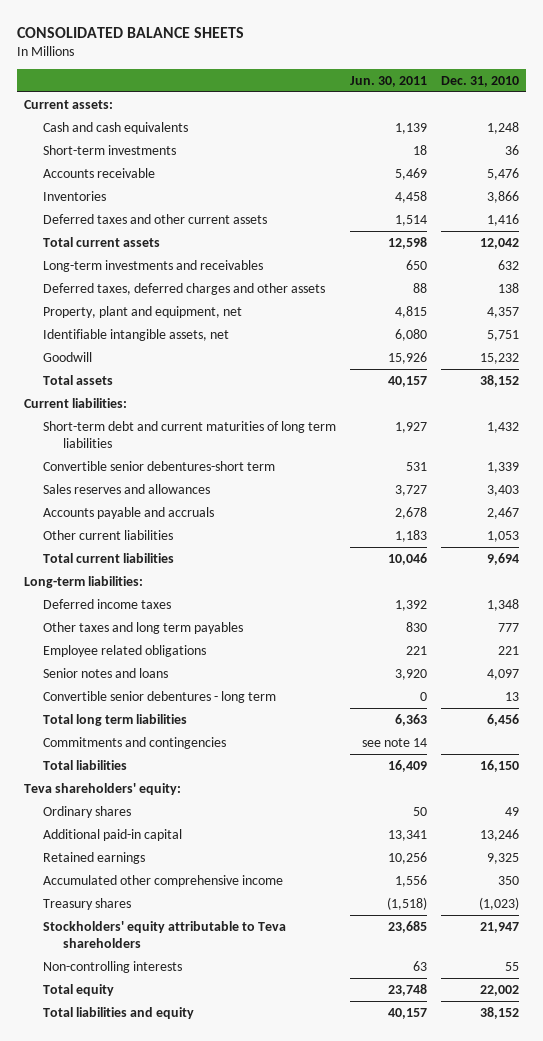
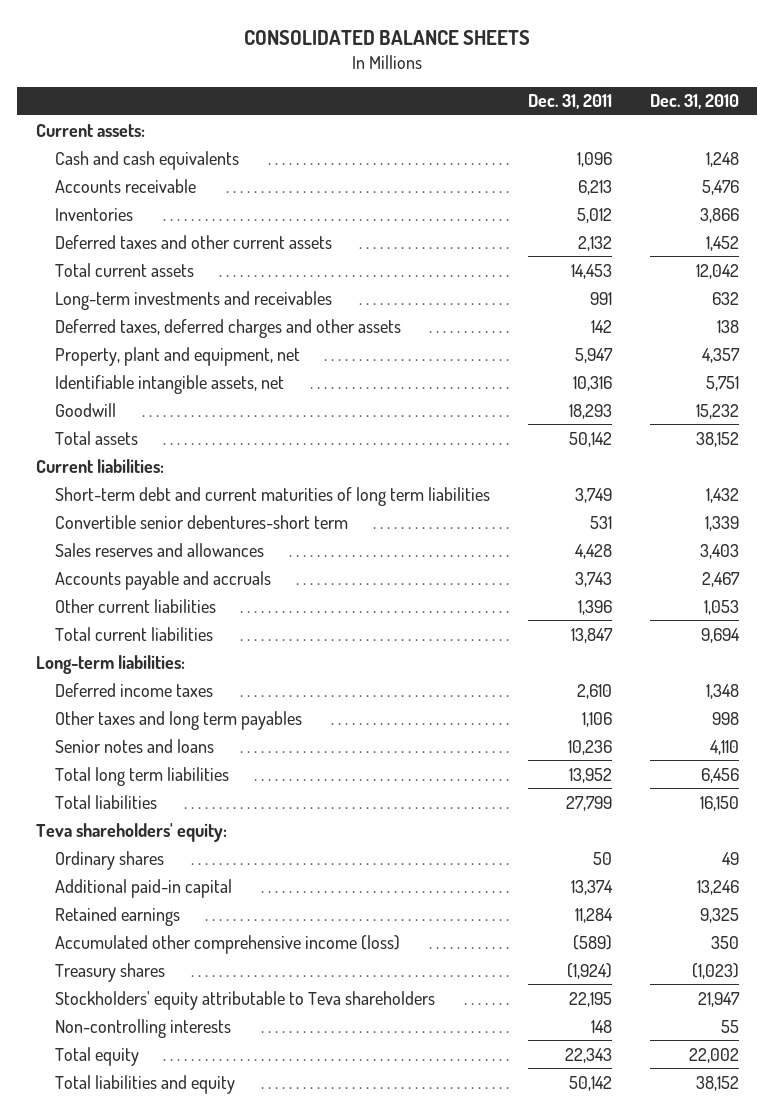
- | Jun. 30, 2011 | Dec. 31, 2010
+ | Dec. 31, 2011 | Dec. 31, 2010
- Short-term investments | 18 | 36
- Deferred taxes and other current assets | 1,514 | 1,416
+ Deferred taxes and other current assets | 2,132 | 1,452
- Other taxes and long term payables | 830 | 777
- Employee related obligations | 221 | 221
- Senior notes and loans | 3,920 | 4,097
- Convertible senior debentures - long term | 0 | 13
+ Other taxes and long term payables | 1,106 | 998
+ Senior notes and loans | 10,236 | 4,110
- Commitments and contingencies | see note 14 |
- Accumulated other comprehensive income | 1,556 | 350
+ Accumulated other comprehensive income (loss) | (589) | 350

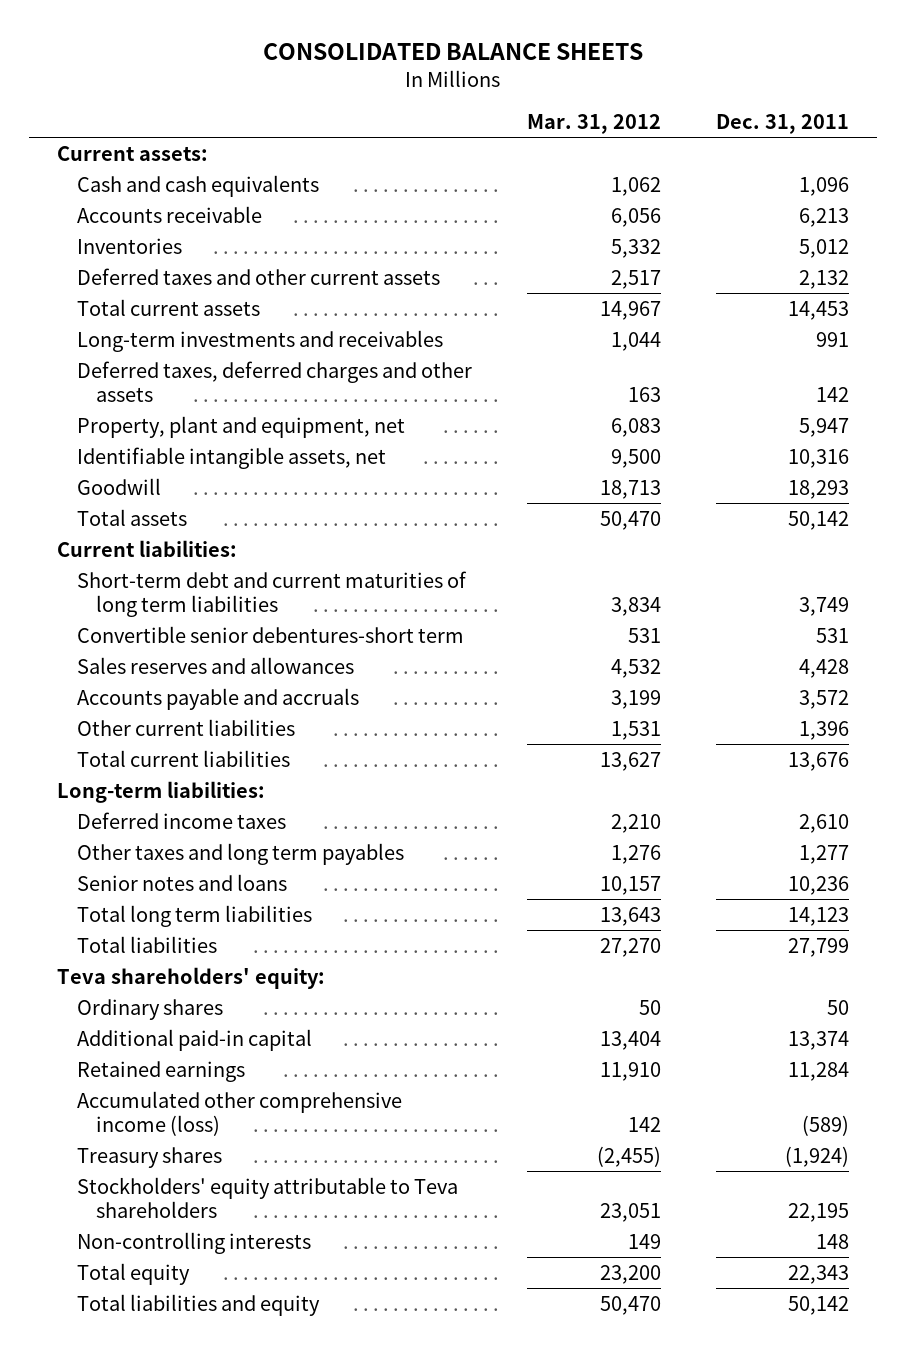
- | Dec. 31, 2011 | Dec. 31, 2010
+ | Mar. 31, 2012 | Dec. 31, 2011
- Accounts payable and accruals | 3,743 | 2,467
+ Accounts payable and accruals | 3,199 | 3,572
- Total current liabilities | 13,847 | 9,694
+ Total current liabilities | 13,627 | 13,676
- Other taxes and long term payables | 1,106 | 998
+ Other taxes and long term payables | 1,276 | 1,277
- Total long term liabilities | 13,952 | 6,456
+ Total long term liabilities | 13,643 | 14,123

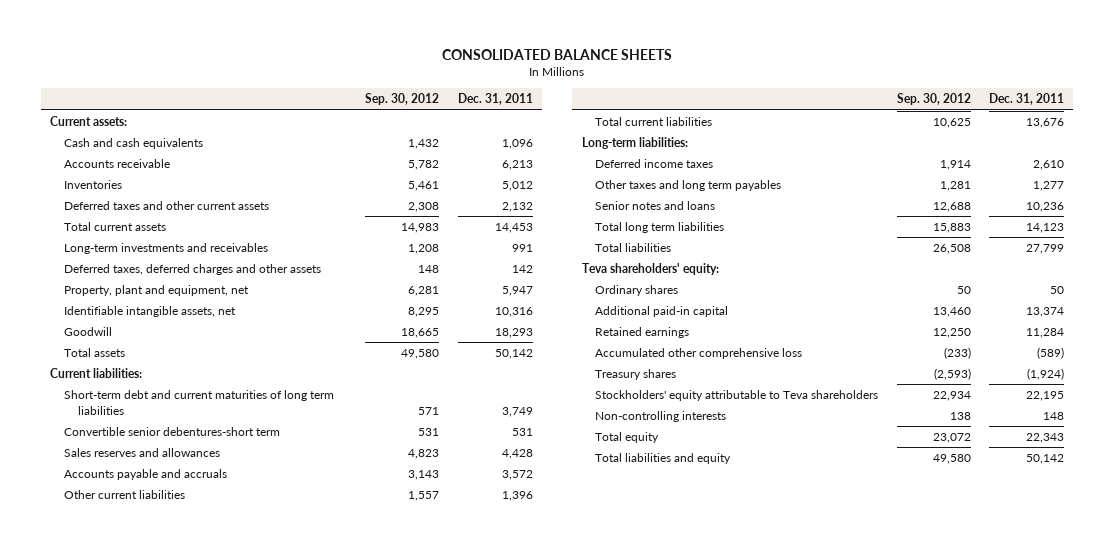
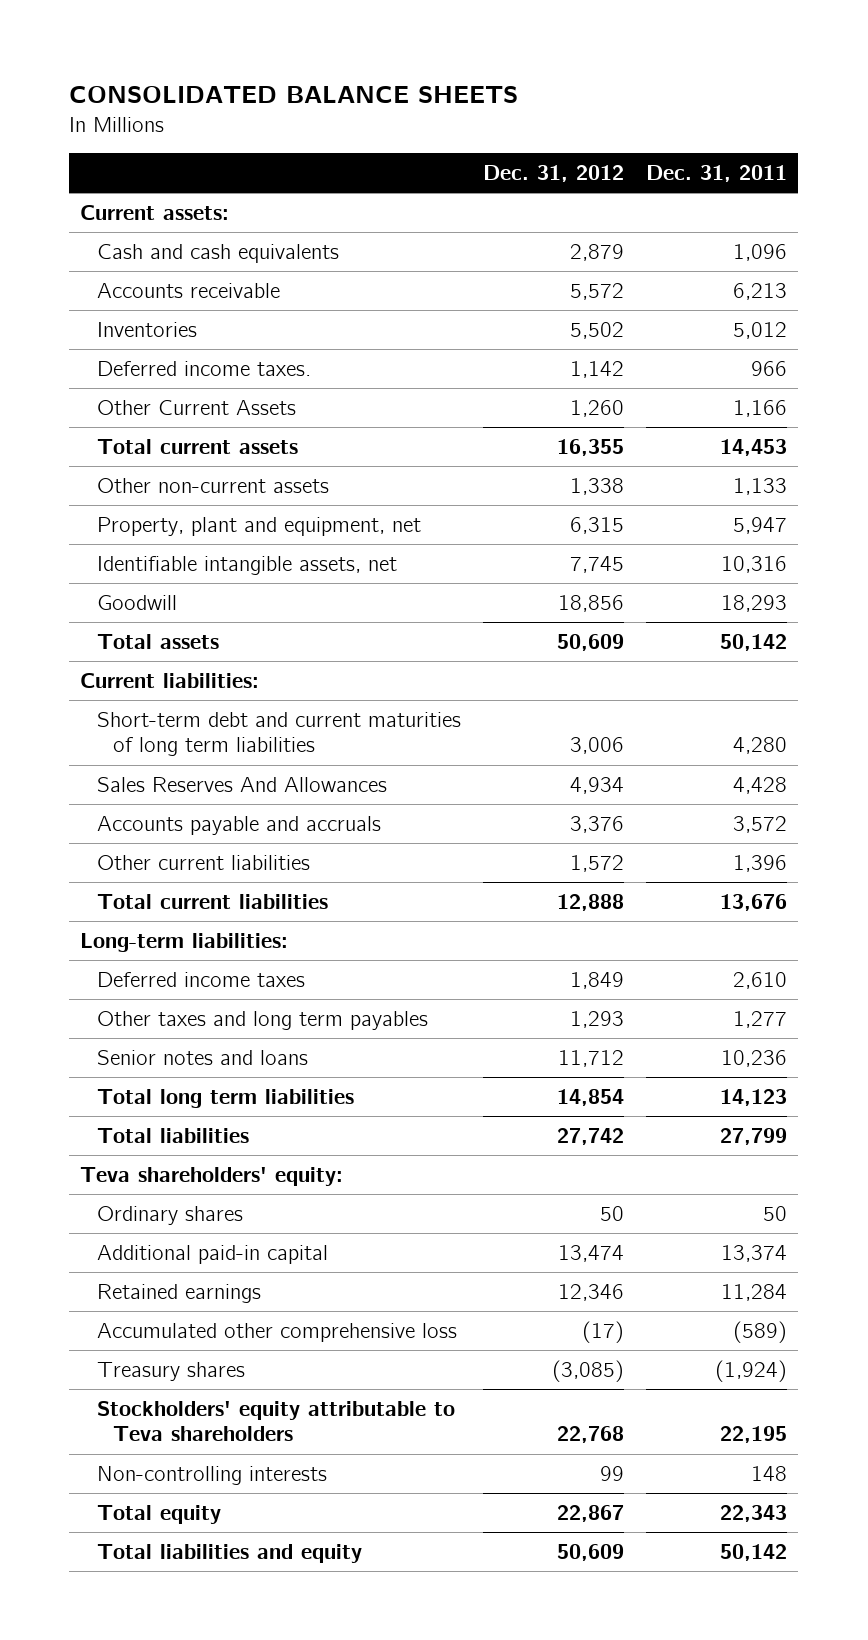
- | Sep. 30, 2012 | Dec. 31, 2011
+ | Dec. 31, 2012 | Dec. 31, 2011
- Deferred taxes and other current assets | 2,308 | 2,132
+ Deferred income taxes. | 1,142 | 966
+ Other Current Assets | 1,260 | 1,166
- Long-term investments and receivables | 1,208 | 991
- Deferred taxes, deferred charges and other assets | 148 | 142
+ Other non-current assets | 1,338 | 1,133
- Short-term debt and current maturities of long term liabilities | 571 | 3,749
- Convertible senior debentures-short term | 531 | 531
- Sales reserves and allowances | 4,823 | 4,428
+ Short-term debt and current maturities of long term liabilities | 3,006 | 4,280
+ Sales Reserves And Allowances | 4,934 | 4,428

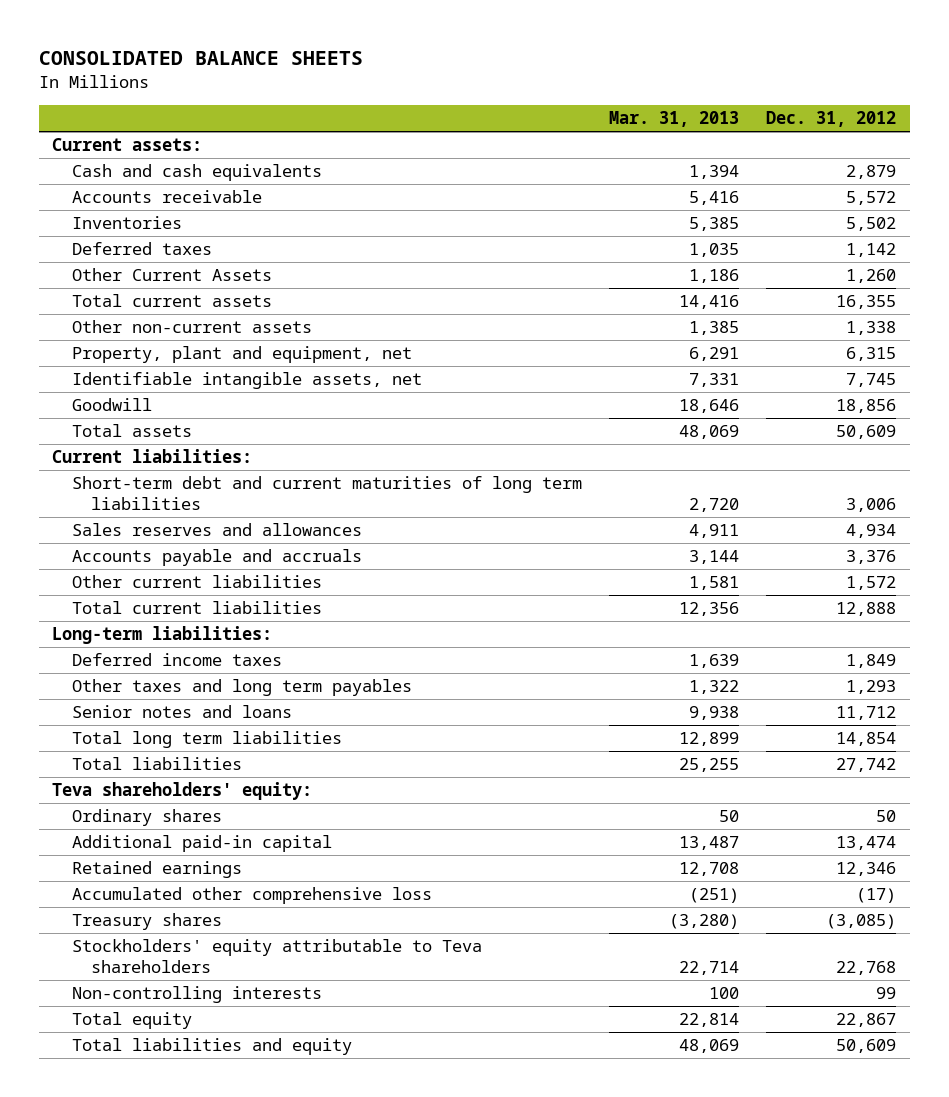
- | Dec. 31, 2012 | Dec. 31, 2011
+ | Mar. 31, 2013 | Dec. 31, 2012
- Deferred income taxes. | 1,142 | 966
+ Deferred taxes | 1,035 | 1,142
- Sales Reserves And Allowances | 4,934 | 4,428
+ Sales reserves and allowances | 4,911 | 4,934

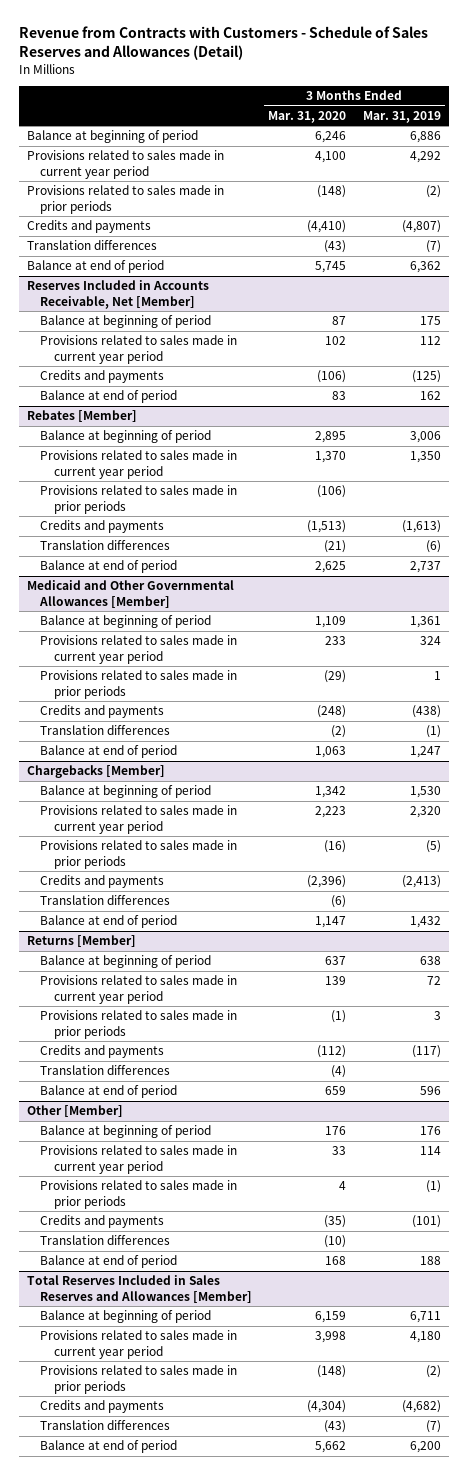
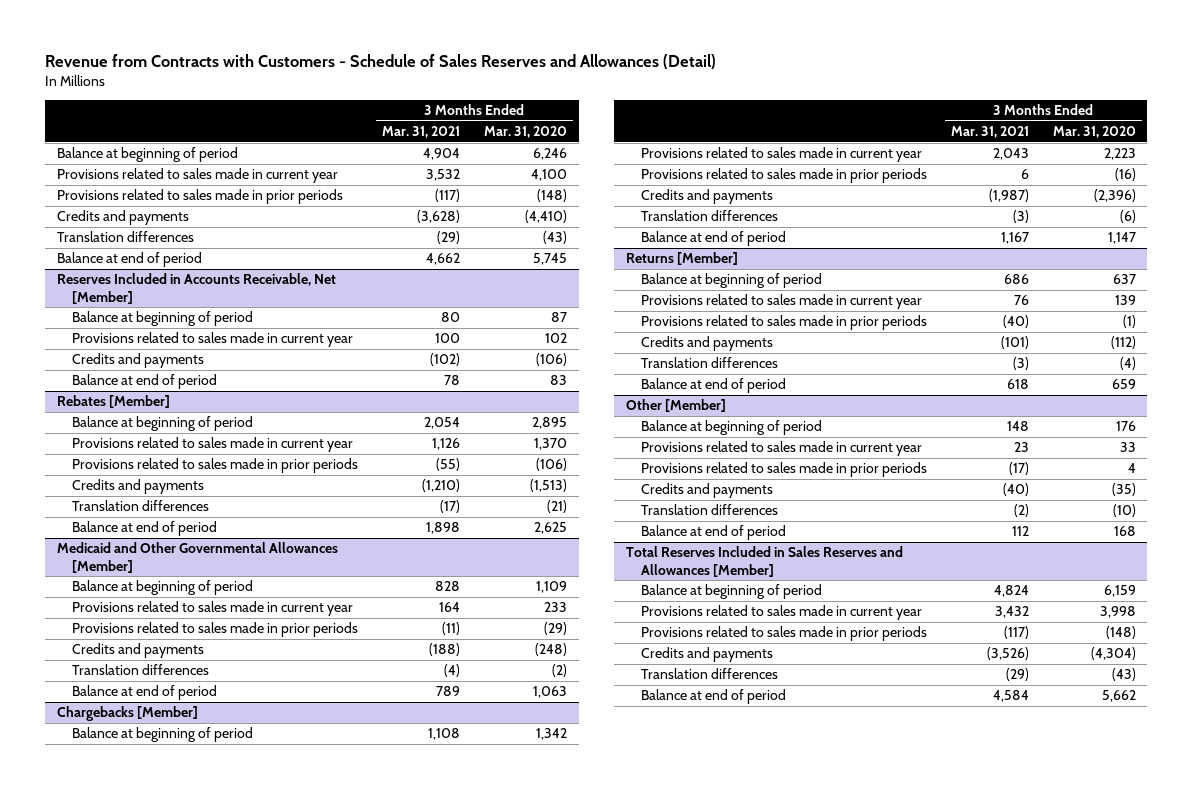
- | 3 Months Ended Mar. 31, 2020 | 3 Months Ended Mar. 31, 2019
+ | 3 Months Ended Mar. 31, 2021 | 3 Months Ended Mar. 31, 2020
- Provisions related to sales made in current year period | 4,100 | 4,292
+ Provisions related to sales made in current year | 3,532 | 4,100
@ Reserves Included in Accounts Receivable, Net [Member]
- Provisions related to sales made in current year period | 102 | 112
+ Provisions related to sales made in current year | 100 | 102
@ Rebates [Member]
- Provisions related to sales made in current year period | 1,370 | 1,350
+ Provisions related to sales made in current year | 1,126 | 1,370
@ Medicaid and Other Governmental Allowances [Member]
- Provisions related to sales made in current year period | 233 | 324
+ Provisions related to sales made in current year | 164 | 233
@ Chargebacks [Member]
- Provisions related to sales made in current year period | 2,223 | 2,320
+ Provisions related to sales made in current year | 2,043 | 2,223
@ Returns [Member]
- Provisions related to sales made in current year period | 139 | 72
+ Provisions related to sales made in current year | 76 | 139
@ Other [Member]
- Provisions related to sales made in current year period | 33 | 114
+ Provisions related to sales made in current year | 23 | 33
@ Total Reserves Included in Sales Reserves and Allowances [Member]
- Provisions related to sales made in current year period | 3,998 | 4,180
+ Provisions related to sales made in current year | 3,432 | 3,998

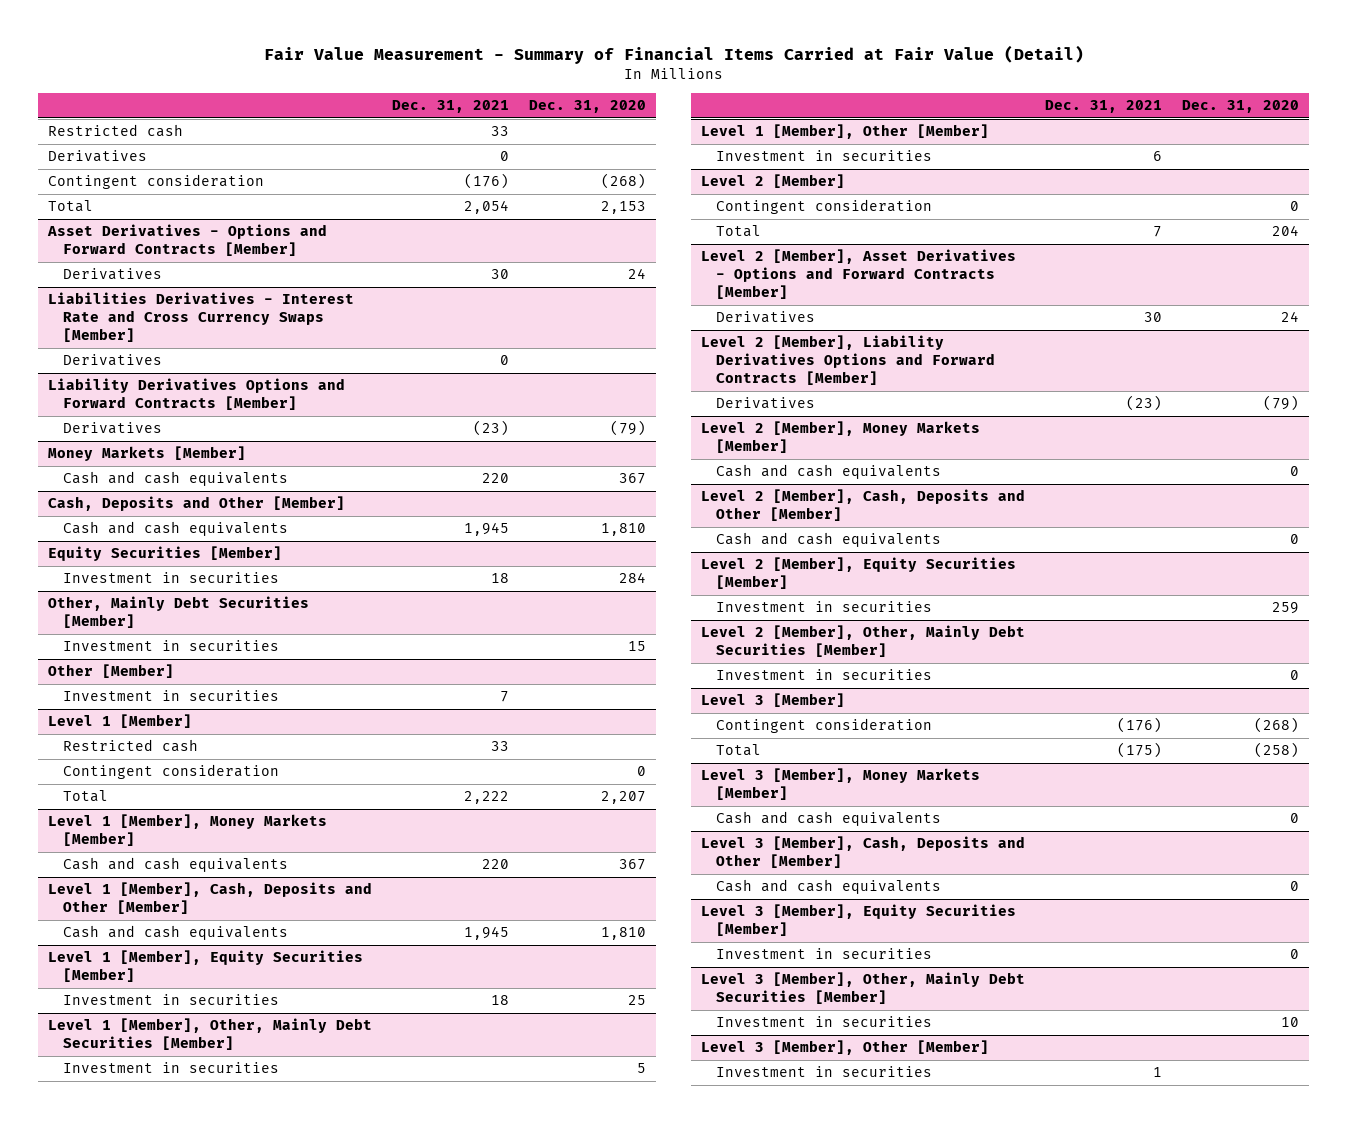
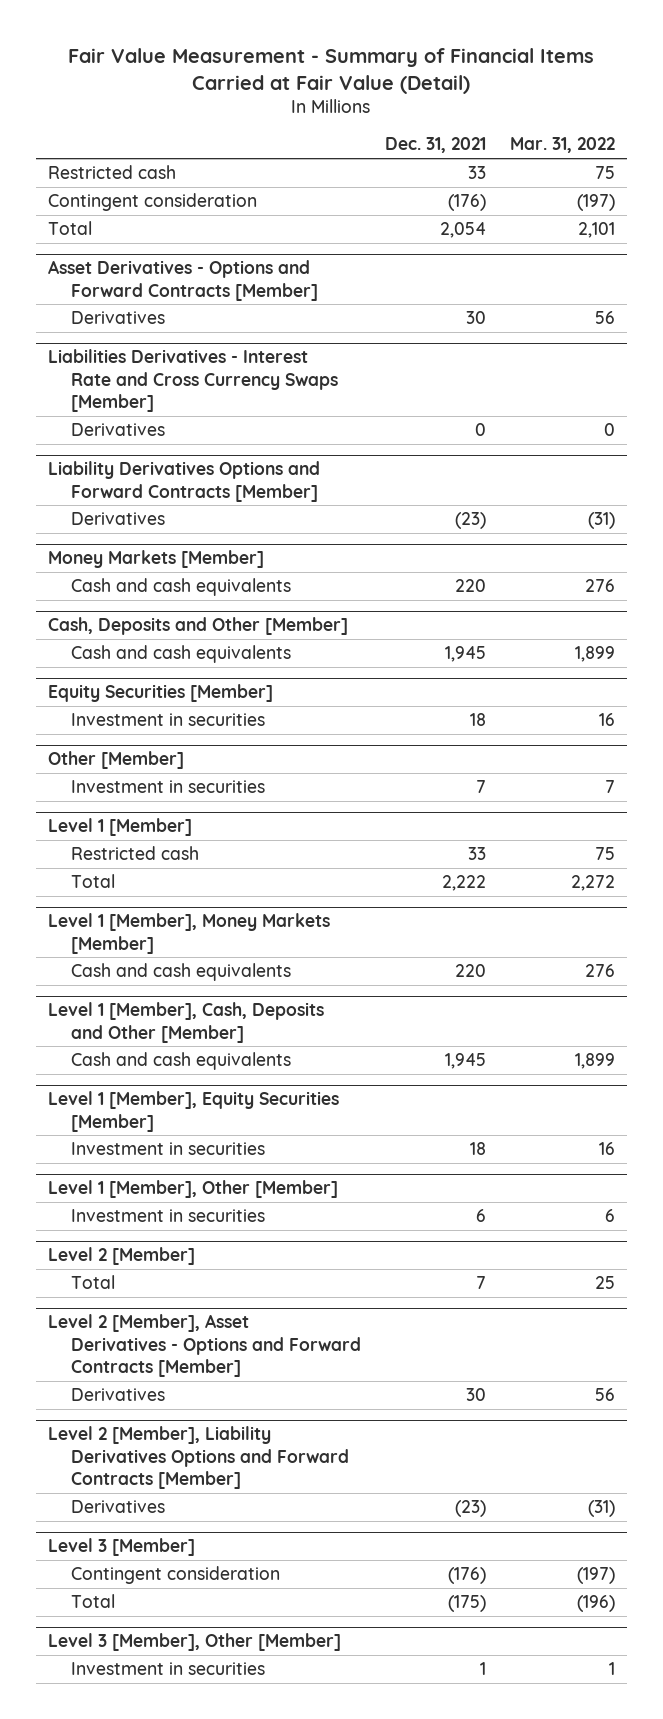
- | Dec. 31, 2021 | Dec. 31, 2020
+ | Dec. 31, 2021 | Mar. 31, 2022
- Derivatives | 0 |
- Other, Mainly Debt Securities [Member]
- Investment in securities | | 15
@ Level 1 [Member]
- Contingent consideration | | 0
- Level 1 [Member], Other, Mainly Debt Securities [Member]
- Investment in securities | | 5
@ Level 2 [Member]
- Contingent consideration | | 0
- Level 2 [Member], Money Markets [Member]
- Cash and cash equivalents | | 0
- Level 2 [Member], Cash, Deposits and Other [Member]
- Cash and cash equivalents | | 0
- Level 2 [Member], Equity Securities [Member]
- Investment in securities | | 259
- Level 2 [Member], Other, Mainly Debt Securities [Member]
- Investment in securities | | 0
- Level 3 [Member], Money Markets [Member]
- Cash and cash equivalents | | 0
- Level 3 [Member], Cash, Deposits and Other [Member]
- Cash and cash equivalents | | 0
- Level 3 [Member], Equity Securities [Member]
- Investment in securities | | 0
- Level 3 [Member], Other, Mainly Debt Securities [Member]
- Investment in securities | | 10

